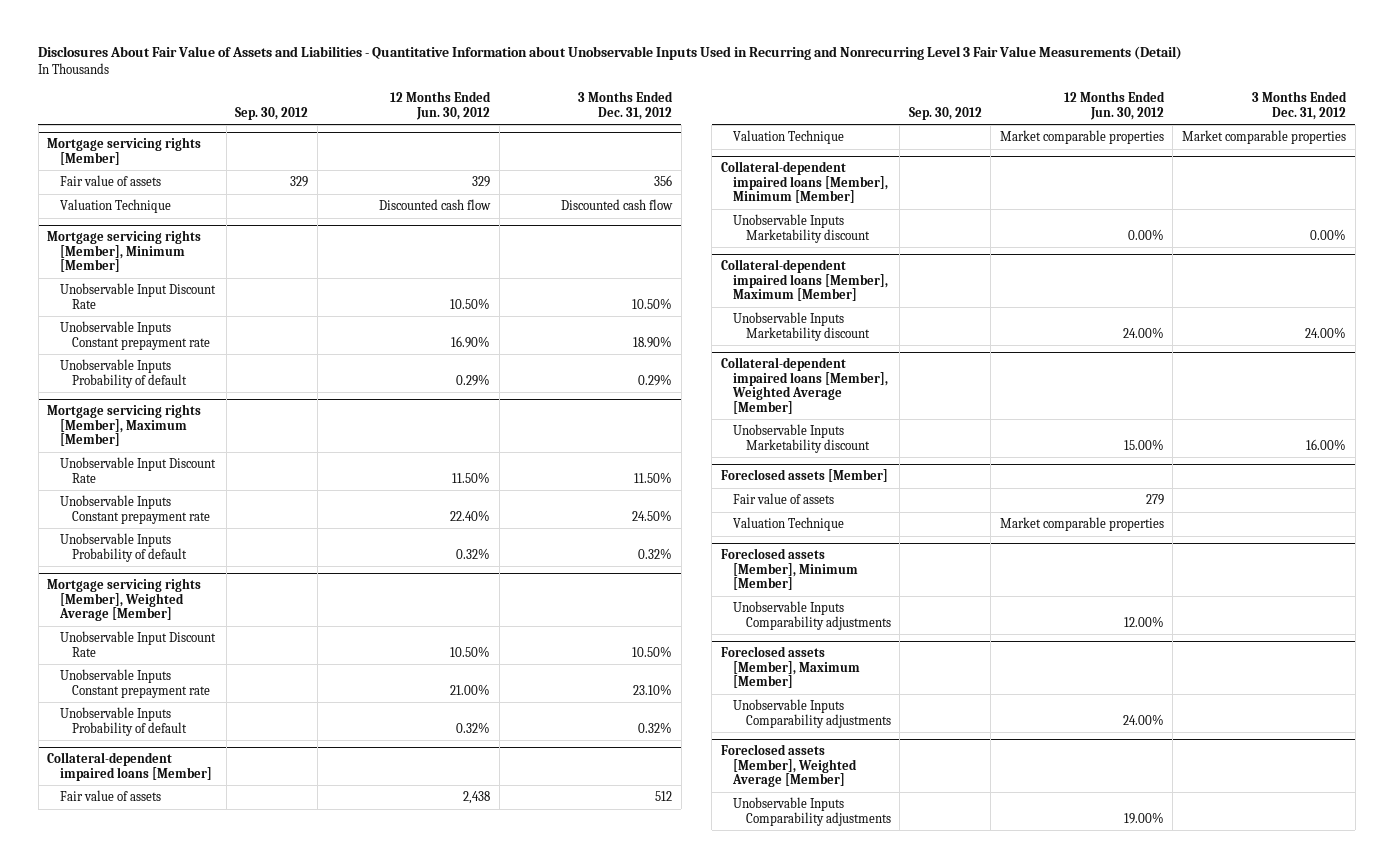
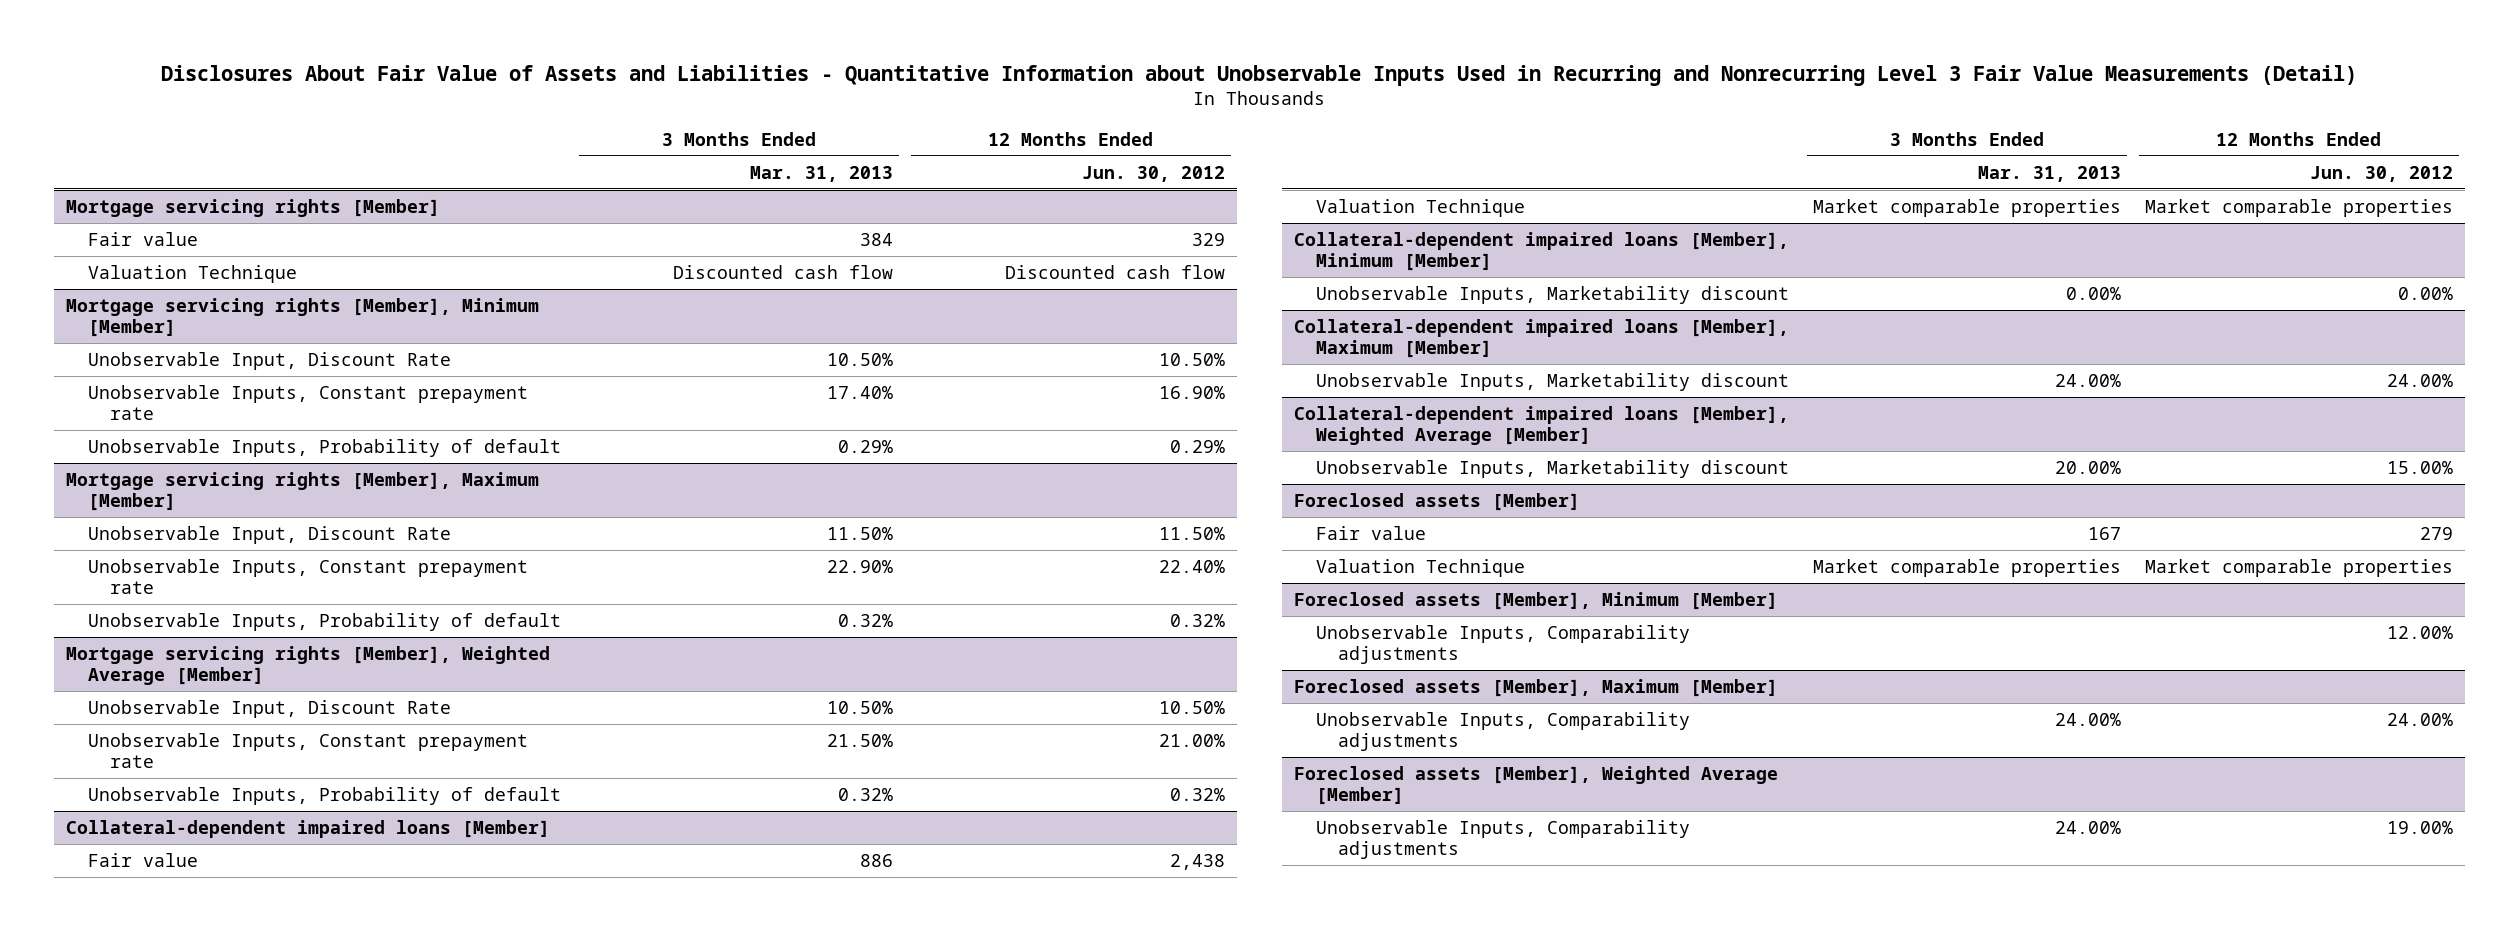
- | Sep. 30, 2012 | 12 Months Ended Jun. 30, 2012 | 3 Months Ended Dec. 31, 2012
+ | 3 Months Ended Mar. 31, 2013 | 12 Months Ended Jun. 30, 2012
@ Mortgage servicing rights [Member]
- Fair value of assets | 329 | 329 | 356
+ Fair value | 384 | 329
@ Mortgage servicing rights [Member], Minimum [Member]
- Unobservable Input Discount Rate | | 10.50% | 10.50%
- Unobservable Inputs Constant prepayment rate | | 16.90% | 18.90%
- Unobservable Inputs Probability of default | | 0.29% | 0.29%
+ Unobservable Input, Discount Rate | 10.50% | 10.50%
+ Unobservable Inputs, Constant prepayment rate | 17.40% | 16.90%
+ Unobservable Inputs, Probability of default | 0.29% | 0.29%
@ Mortgage servicing rights [Member], Maximum [Member]
- Unobservable Input Discount Rate | | 11.50% | 11.50%
- Unobservable Inputs Constant prepayment rate | | 22.40% | 24.50%
- Unobservable Inputs Probability of default | | 0.32% | 0.32%
+ Unobservable Input, Discount Rate | 11.50% | 11.50%
+ Unobservable Inputs, Constant prepayment rate | 22.90% | 22.40%
+ Unobservable Inputs, Probability of default | 0.32% | 0.32%
@ Mortgage servicing rights [Member], Weighted Average [Member]
- Unobservable Input Discount Rate | | 10.50% | 10.50%
- Unobservable Inputs Constant prepayment rate | | 21.00% | 23.10%
- Unobservable Inputs Probability of default | | 0.32% | 0.32%
+ Unobservable Input, Discount Rate | 10.50% | 10.50%
+ Unobservable Inputs, Constant prepayment rate | 21.50% | 21.00%
+ Unobservable Inputs, Probability of default | 0.32% | 0.32%
@ Collateral-dependent impaired loans [Member]
- Fair value of assets | | 2,438 | 512
+ Fair value | 886 | 2,438
@ Collateral-dependent impaired loans [Member], Minimum [Member]
- Unobservable Inputs Marketability discount | | 0.00% | 0.00%
+ Unobservable Inputs, Marketability discount | 0.00% | 0.00%
@ Collateral-dependent impaired loans [Member], Maximum [Member]
- Unobservable Inputs Marketability discount | | 24.00% | 24.00%
+ Unobservable Inputs, Marketability discount | 24.00% | 24.00%
@ Collateral-dependent impaired loans [Member], Weighted Average [Member]
- Unobservable Inputs Marketability discount | | 15.00% | 16.00%
+ Unobservable Inputs, Marketability discount | 20.00% | 15.00%
@ Foreclosed assets [Member]
- Fair value of assets | | 279 |
+ Fair value | 167 | 279
@ Foreclosed assets [Member], Minimum [Member]
- Unobservable Inputs Comparability adjustments | | 12.00% |
+ Unobservable Inputs, Comparability adjustments | | 12.00%
@ Foreclosed assets [Member], Maximum [Member]
- Unobservable Inputs Comparability adjustments | | 24.00% |
+ Unobservable Inputs, Comparability adjustments | 24.00% | 24.00%
@ Foreclosed assets [Member], Weighted Average [Member]
- Unobservable Inputs Comparability adjustments | | 19.00% |
+ Unobservable Inputs, Comparability adjustments | 24.00% | 19.00%

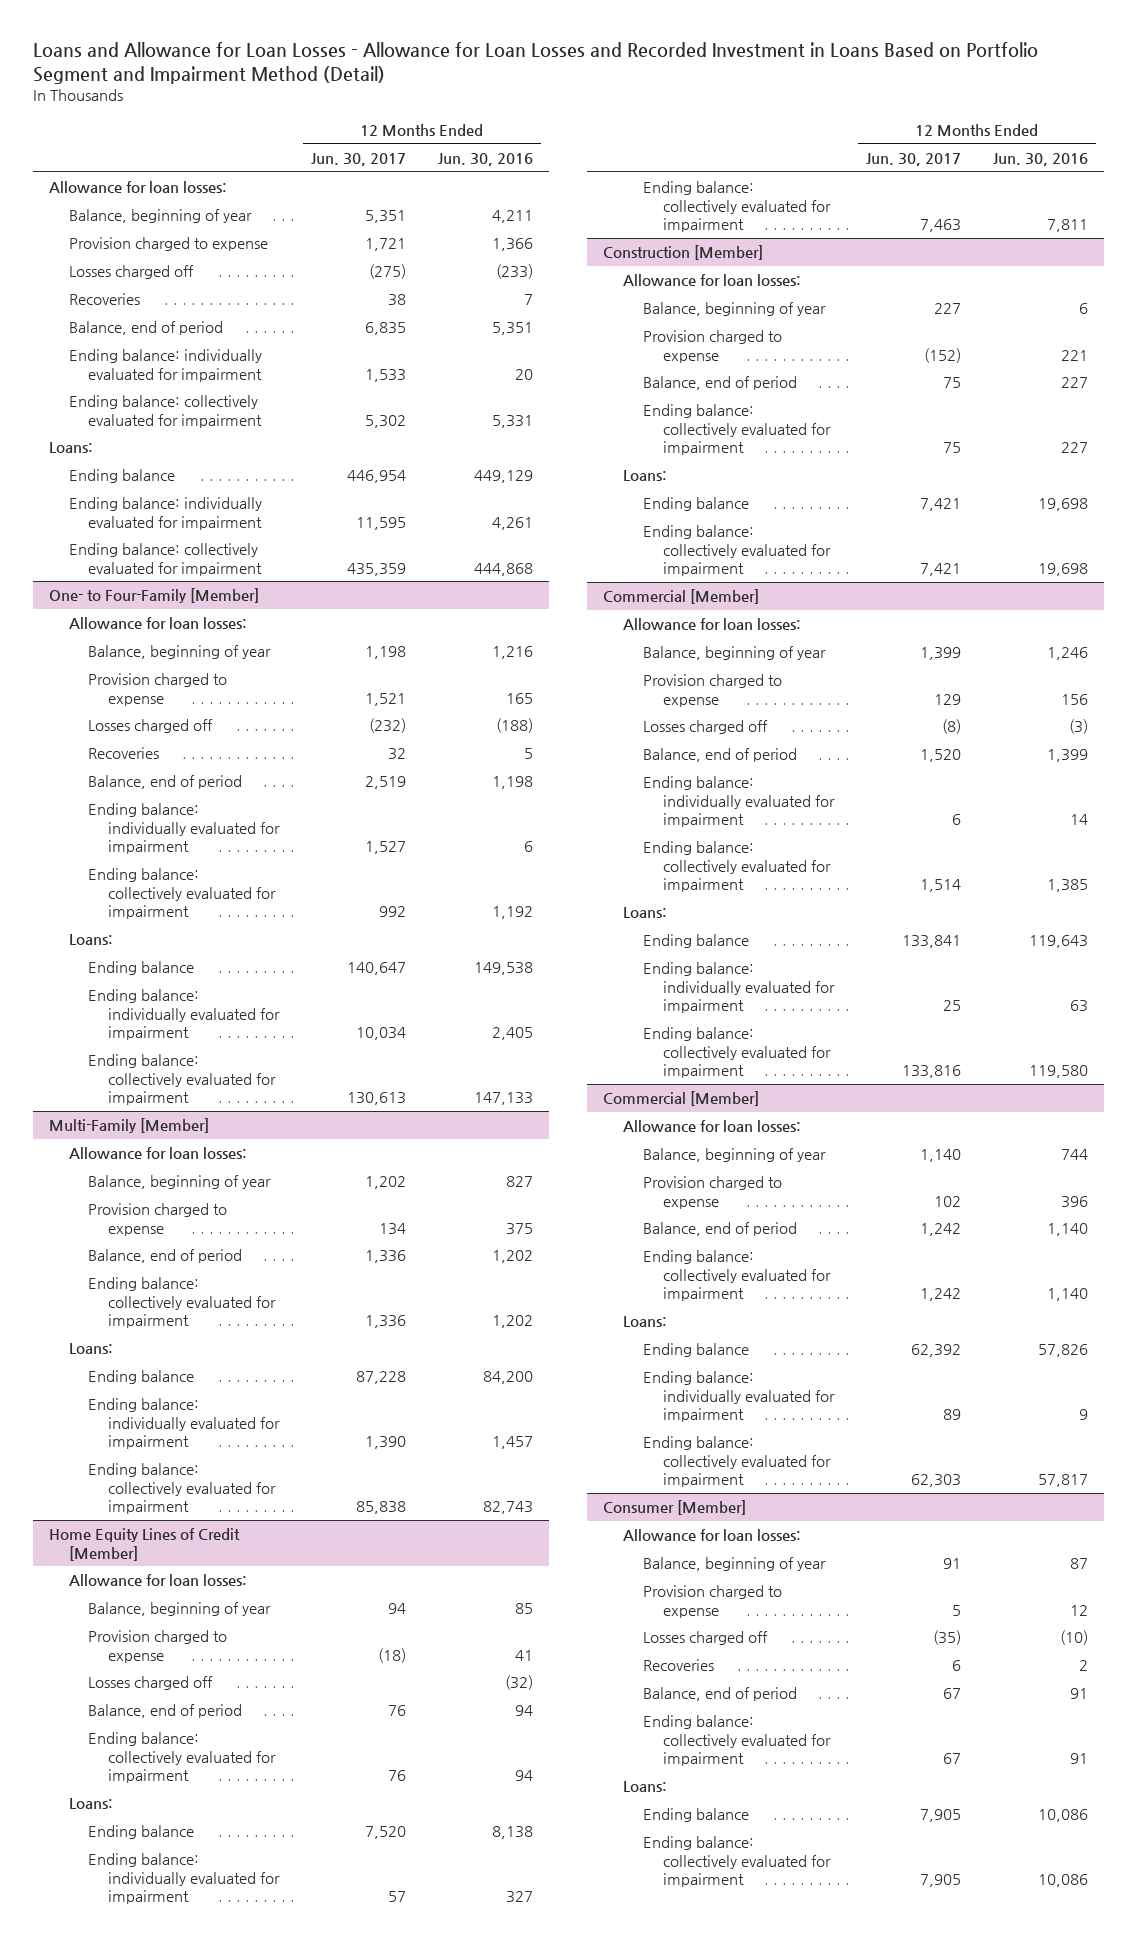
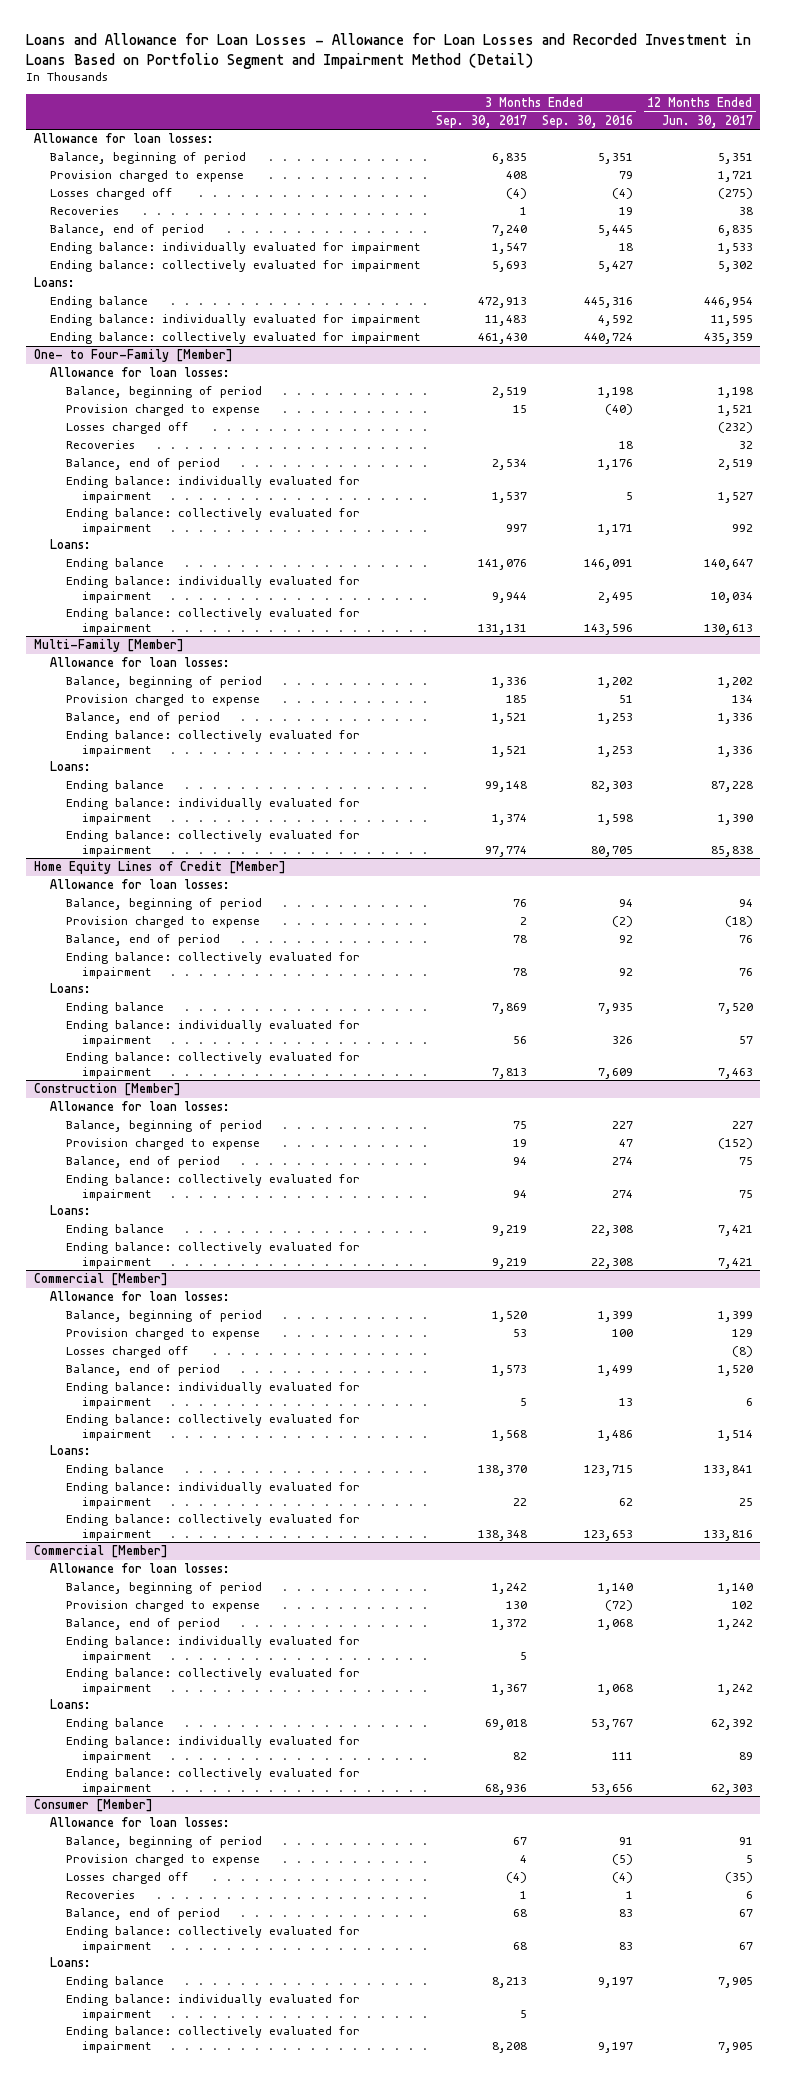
- | 12 Months Ended Jun. 30, 2017 | 12 Months Ended Jun. 30, 2016
+ | 3 Months Ended Sep. 30, 2017 | 3 Months Ended Sep. 30, 2016 | 12 Months Ended Jun. 30, 2017
- Balance, beginning of year | 5,351 | 4,211
+ Balance, beginning of period | 6,835 | 5,351 | 5,351
@ One- to Four-Family [Member]
- Balance, beginning of year | 1,198 | 1,216
+ Balance, beginning of period | 2,519 | 1,198 | 1,198
@ Multi-Family [Member]
- Balance, beginning of year | 1,202 | 827
+ Balance, beginning of period | 1,336 | 1,202 | 1,202
@ Home Equity Lines of Credit [Member]
- Balance, beginning of year | 94 | 85
+ Balance, beginning of period | 76 | 94 | 94
- Losses charged off | | (32)
@ Construction [Member]
- Balance, beginning of year | 227 | 6
+ Balance, beginning of period | 75 | 227 | 227
@ Commercial [Member]
- Balance, beginning of year | 1,399 | 1,246
+ Balance, beginning of period | 1,520 | 1,399 | 1,399
- Balance, beginning of year | 1,140 | 744
+ Balance, beginning of period | 1,242 | 1,140 | 1,140
+ Ending balance: individually evaluated for impairment | 5 | |
@ Consumer [Member]
- Balance, beginning of year | 91 | 87
+ Balance, beginning of period | 67 | 91 | 91
+ Ending balance: individually evaluated for impairment | 5 | |

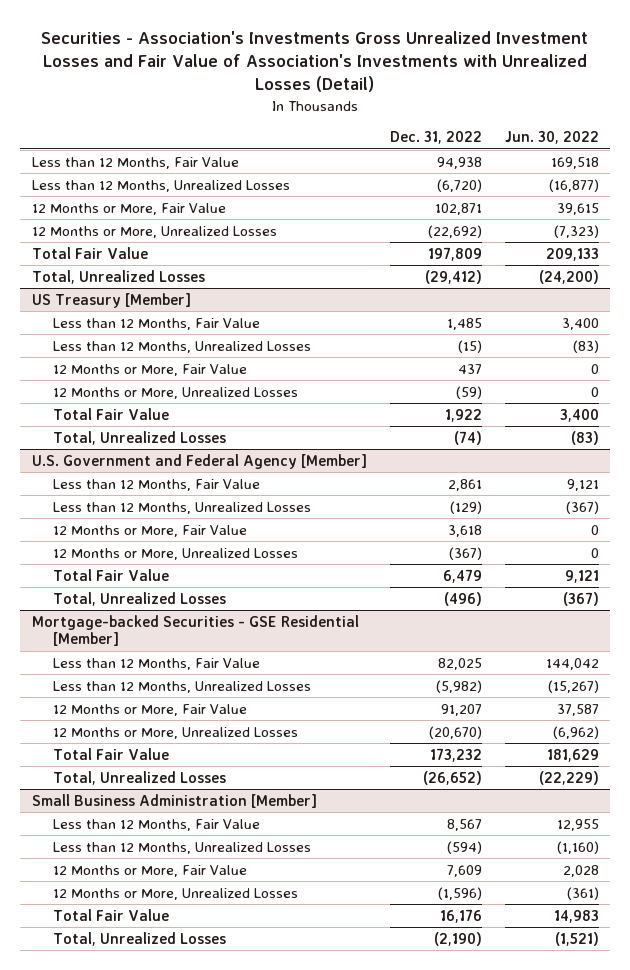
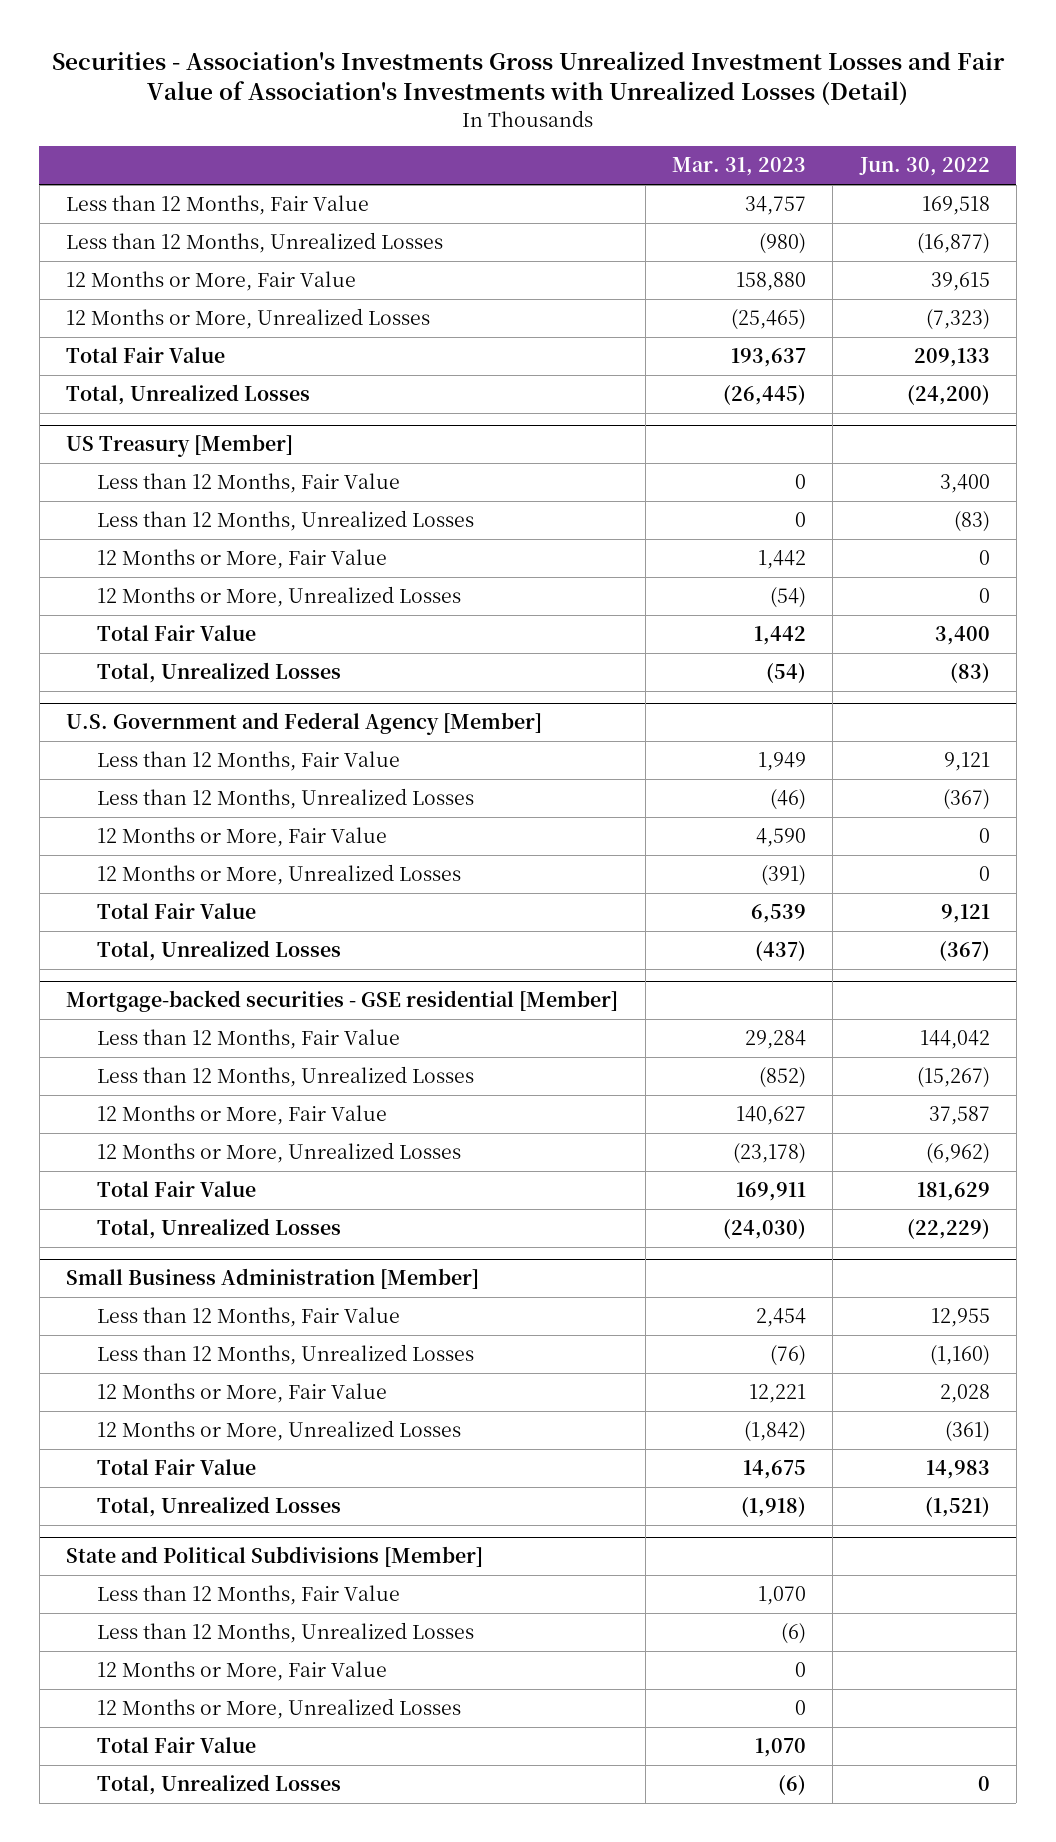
- | Dec. 31, 2022 | Jun. 30, 2022
+ | Mar. 31, 2023 | Jun. 30, 2022
- Mortgage-backed Securities - GSE Residential [Member]
+ Mortgage-backed securities - GSE residential [Member]
+ State and Political Subdivisions [Member]
+ Less than 12 Months, Fair Value | 1,070 |
+ Less than 12 Months, Unrealized Losses | (6) |
+ 12 Months or More, Fair Value | 0 |
+ 12 Months or More, Unrealized Losses | 0 |
+ Total Fair Value | 1,070 |
+ Total, Unrealized Losses | (6) | 0

